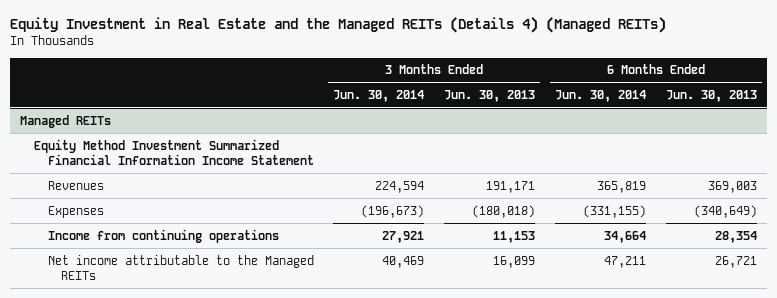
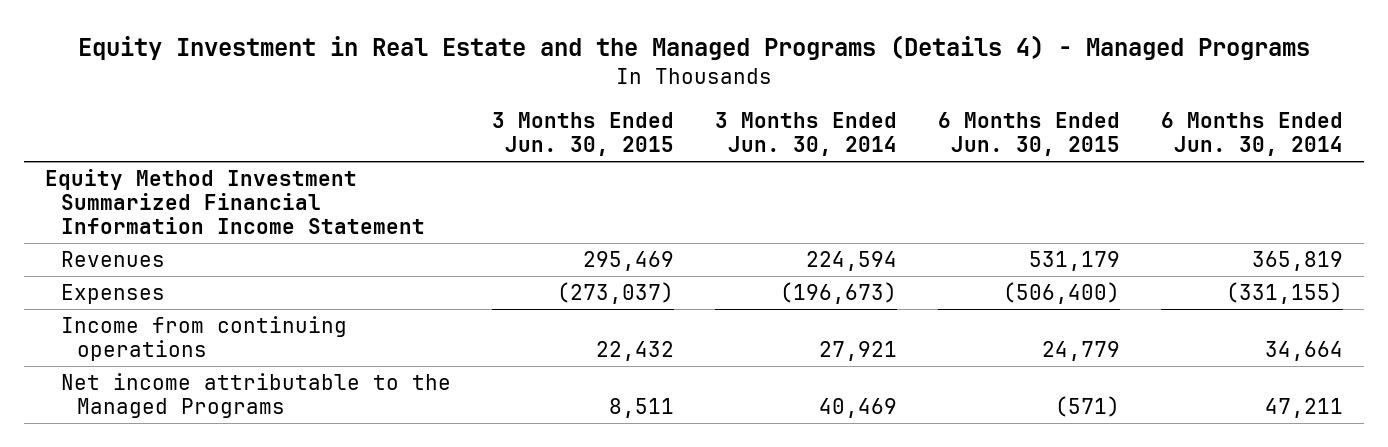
- Equity Investment in Real Estate and the Managed REITs (Details 4) (Managed REITs)
+ Equity Investment in Real Estate and the Managed Programs (Details 4) - Managed Programs
- | 3 Months Ended Jun. 30, 2014 | 3 Months Ended Jun. 30, 2013 | 6 Months Ended Jun. 30, 2014 | 6 Months Ended Jun. 30, 2013
+ | 3 Months Ended Jun. 30, 2015 | 3 Months Ended Jun. 30, 2014 | 6 Months Ended Jun. 30, 2015 | 6 Months Ended Jun. 30, 2014
- Managed REITs
- Net income attributable to the Managed REITs | 40,469 | 16,099 | 47,211 | 26,721
+ Net income attributable to the Managed Programs | 8,511 | 40,469 | (571) | 47,211

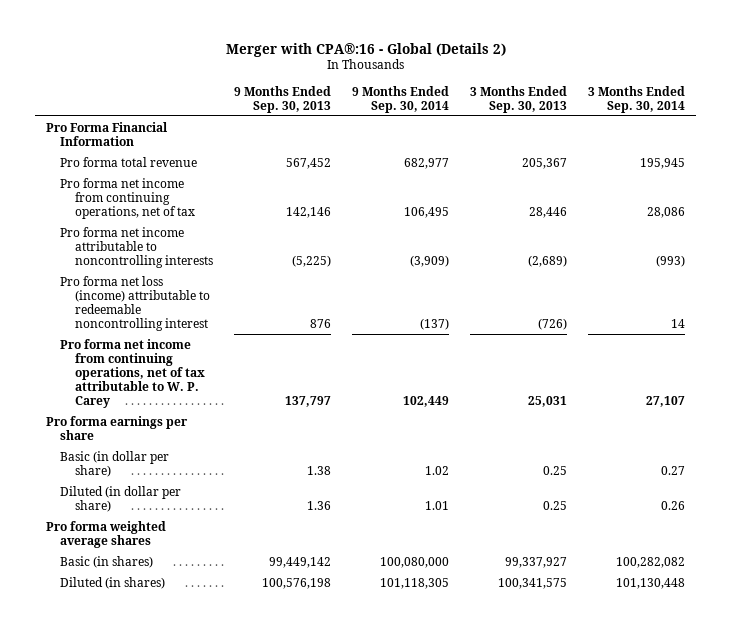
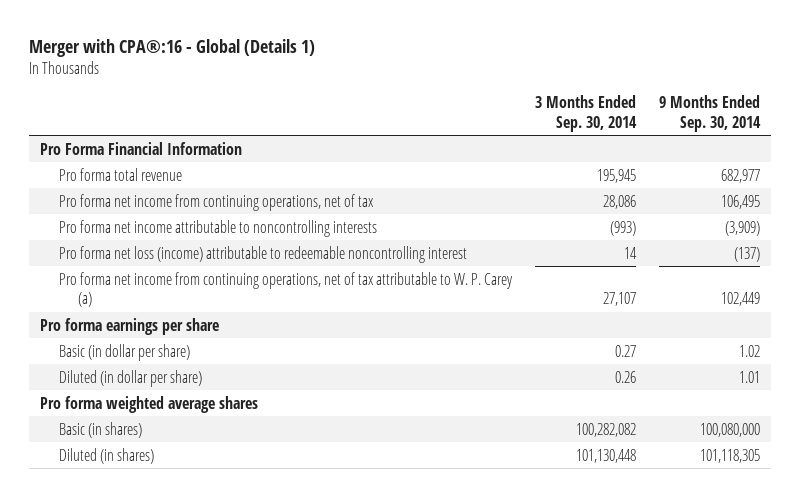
- Merger with CPA®:16 - Global (Details 2)
+ Merger with CPA®:16 - Global (Details 1)
- | 9 Months Ended Sep. 30, 2013 | 9 Months Ended Sep. 30, 2014 | 3 Months Ended Sep. 30, 2013 | 3 Months Ended Sep. 30, 2014
+ | 3 Months Ended Sep. 30, 2014 | 9 Months Ended Sep. 30, 2014
- Pro forma net income from continuing operations, net of tax attributable to W. P. Carey | 137,797 | 102,449 | 25,031 | 27,107
+ Pro forma net income from continuing operations, net of tax attributable to W. P. Carey (a) | 27,107 | 102,449

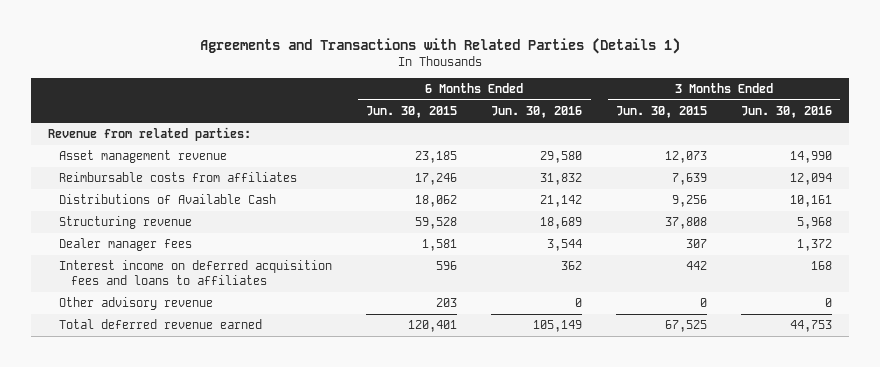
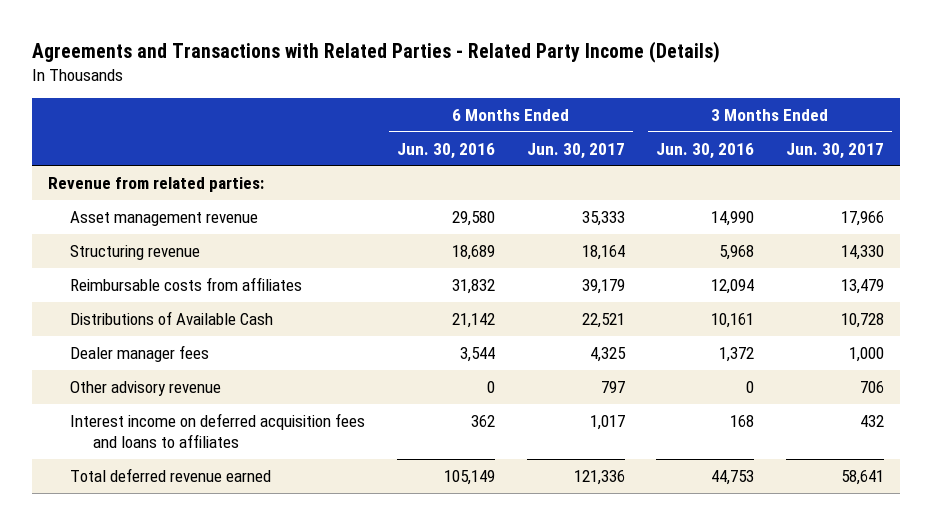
- Agreements and Transactions with Related Parties (Details 1)
+ Agreements and Transactions with Related Parties - Related Party Income (Details)
- | 6 Months Ended Jun. 30, 2015 | 6 Months Ended Jun. 30, 2016 | 3 Months Ended Jun. 30, 2015 | 3 Months Ended Jun. 30, 2016
+ | 6 Months Ended Jun. 30, 2016 | 6 Months Ended Jun. 30, 2017 | 3 Months Ended Jun. 30, 2016 | 3 Months Ended Jun. 30, 2017
moved up: Structuring revenue | 18,689 | 18,164 | 5,968 | 14,330
moved down: Interest income on deferred acquisition fees and loans to affiliates | 362 | 1,017 | 168 | 432

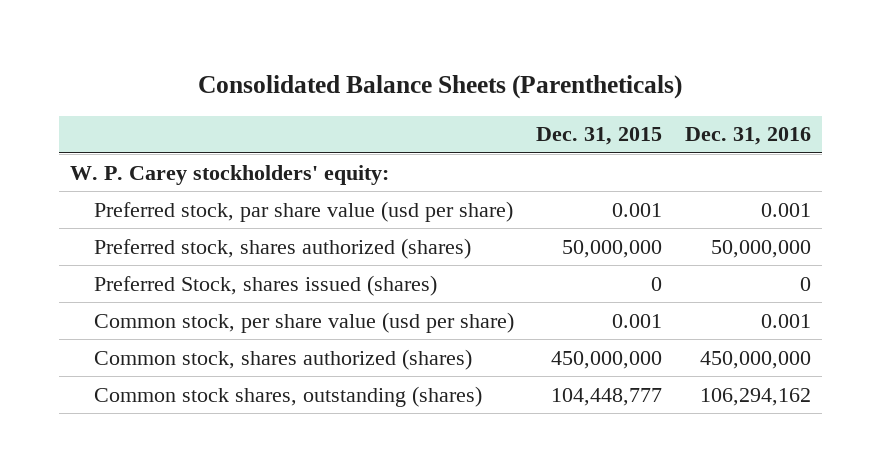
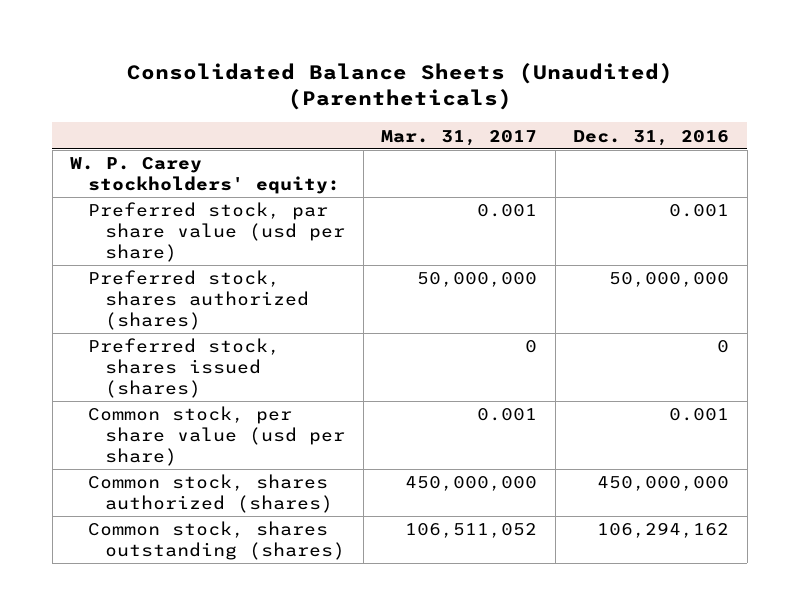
- Consolidated Balance Sheets (Parentheticals)
+ Consolidated Balance Sheets (Unaudited) (Parentheticals)
- | Dec. 31, 2015 | Dec. 31, 2016
+ | Mar. 31, 2017 | Dec. 31, 2016
- Preferred Stock, shares issued (shares) | 0 | 0
+ Preferred stock, shares issued (shares) | 0 | 0
- Common stock shares, outstanding (shares) | 104,448,777 | 106,294,162
+ Common stock, shares outstanding (shares) | 106,511,052 | 106,294,162

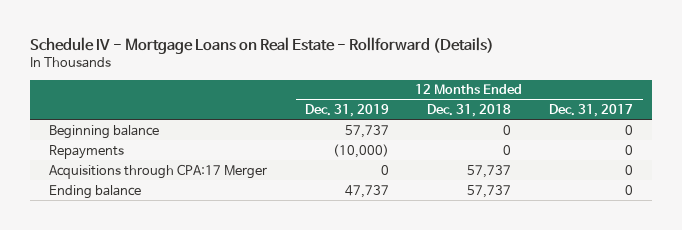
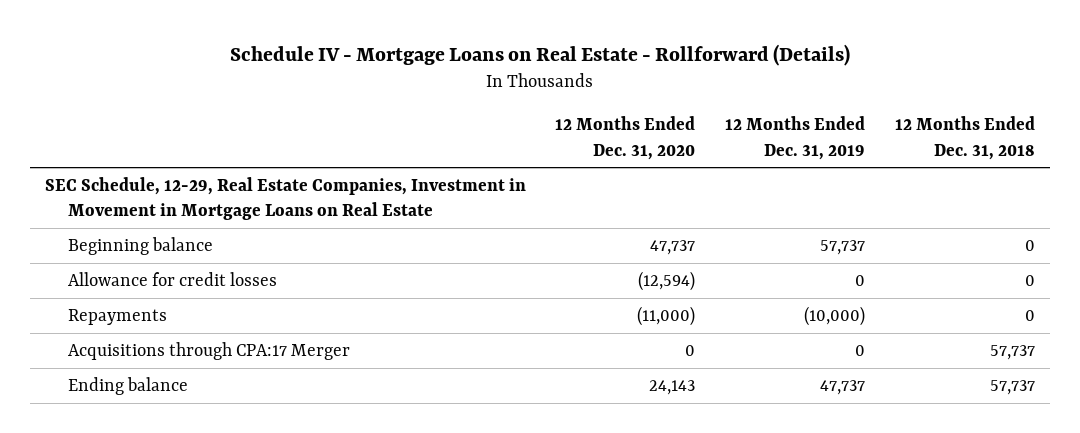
- | 12 Months Ended Dec. 31, 2019 | 12 Months Ended Dec. 31, 2018 | 12 Months Ended Dec. 31, 2017
+ | 12 Months Ended Dec. 31, 2020 | 12 Months Ended Dec. 31, 2019 | 12 Months Ended Dec. 31, 2018
+ SEC Schedule, 12-29, Real Estate Companies, Investment in Movement in Mortgage Loans on Real Estate
+ Allowance for credit losses | (12,594) | 0 | 0

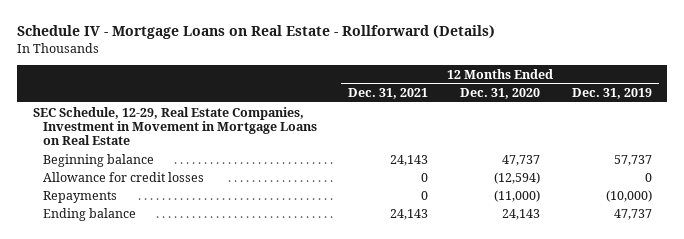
- | 12 Months Ended Dec. 31, 2020 | 12 Months Ended Dec. 31, 2019 | 12 Months Ended Dec. 31, 2018
+ | 12 Months Ended Dec. 31, 2021 | 12 Months Ended Dec. 31, 2020 | 12 Months Ended Dec. 31, 2019
- Acquisitions through CPA:17 Merger | 0 | 0 | 57,737

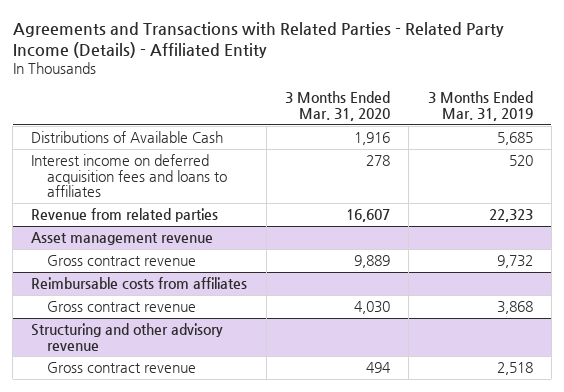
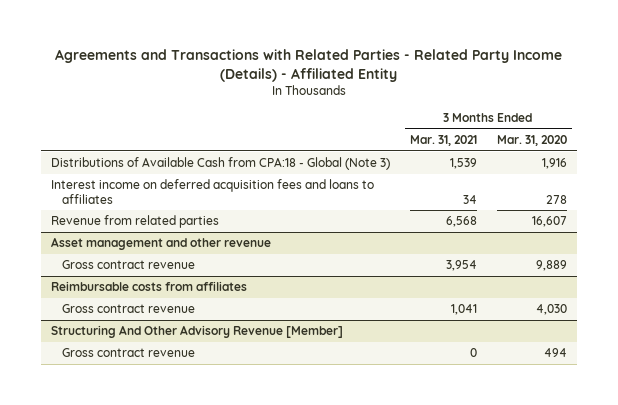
- | 3 Months Ended Mar. 31, 2020 | 3 Months Ended Mar. 31, 2019
+ | 3 Months Ended Mar. 31, 2021 | 3 Months Ended Mar. 31, 2020
- Distributions of Available Cash | 1,916 | 5,685
+ Distributions of Available Cash from CPA:18 - Global (Note 3) | 1,539 | 1,916
- Asset management revenue
+ Asset management and other revenue
- Structuring and other advisory revenue
+ Structuring And Other Advisory Revenue [Member]

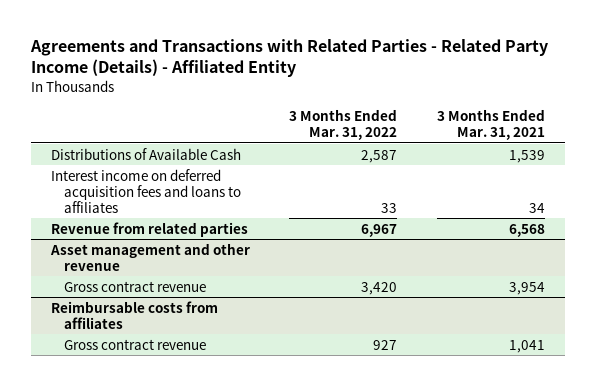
- | 3 Months Ended Mar. 31, 2021 | 3 Months Ended Mar. 31, 2020
+ | 3 Months Ended Mar. 31, 2022 | 3 Months Ended Mar. 31, 2021
- Distributions of Available Cash from CPA:18 - Global (Note 3) | 1,539 | 1,916
+ Distributions of Available Cash | 2,587 | 1,539
- Structuring And Other Advisory Revenue [Member]
- Gross contract revenue | 0 | 494

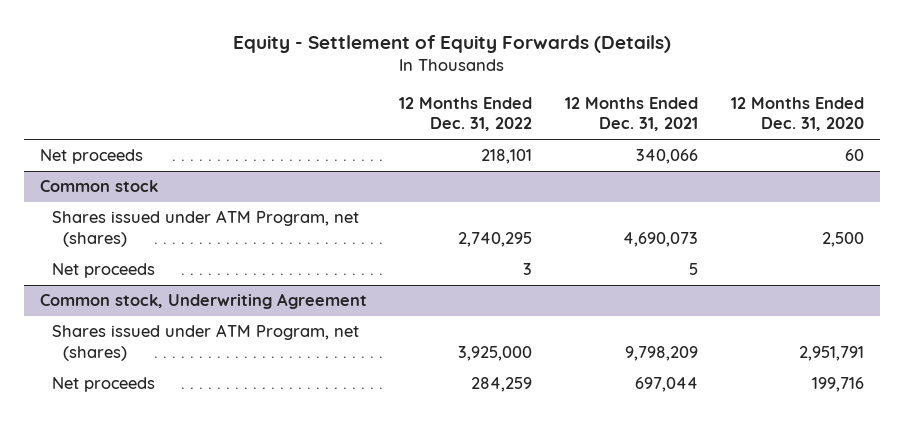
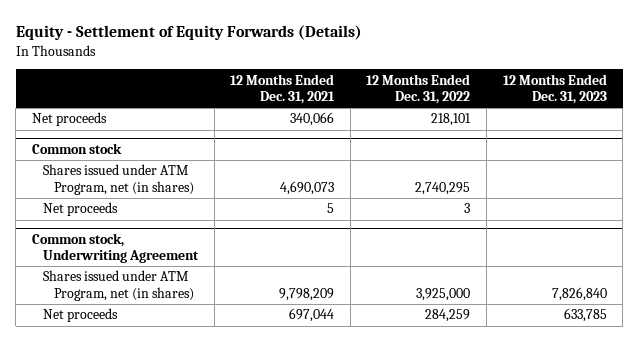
- | 12 Months Ended Dec. 31, 2022 | 12 Months Ended Dec. 31, 2021 | 12 Months Ended Dec. 31, 2020
+ | 12 Months Ended Dec. 31, 2021 | 12 Months Ended Dec. 31, 2022 | 12 Months Ended Dec. 31, 2023
@ Common stock
- Shares issued under ATM Program, net (shares) | 2,740,295 | 4,690,073 | 2,500
+ Shares issued under ATM Program, net (in shares) | 4,690,073 | 2,740,295 |
@ Common stock, Underwriting Agreement
- Shares issued under ATM Program, net (shares) | 3,925,000 | 9,798,209 | 2,951,791
+ Shares issued under ATM Program, net (in shares) | 9,798,209 | 3,925,000 | 7,826,840

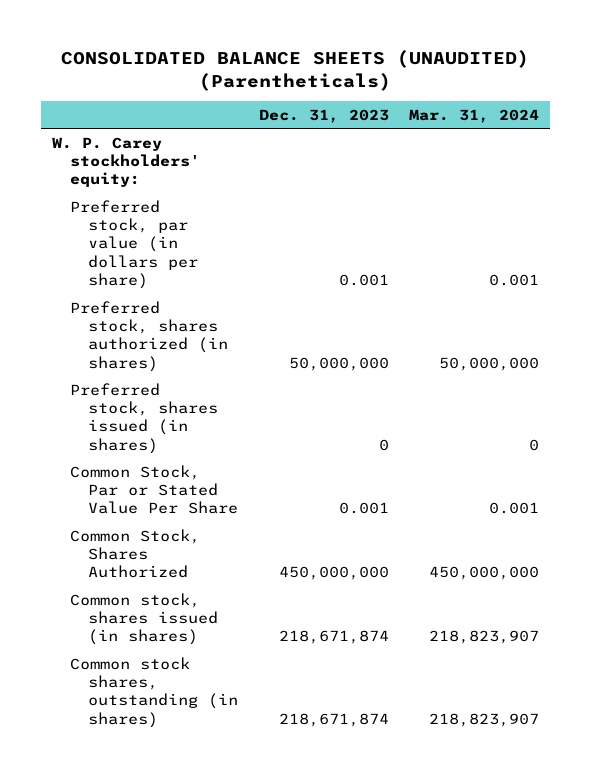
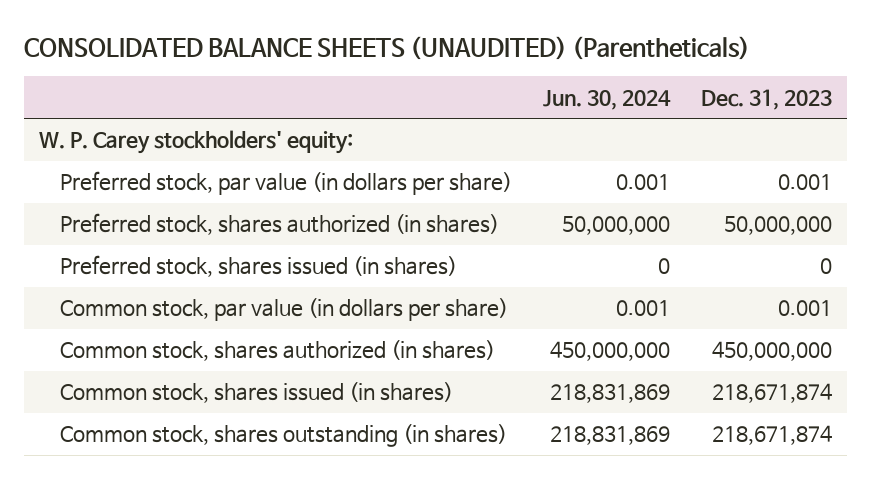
- | Dec. 31, 2023 | Mar. 31, 2024
+ | Jun. 30, 2024 | Dec. 31, 2023
- Common Stock, Par or Stated Value Per Share | 0.001 | 0.001
- Common Stock, Shares Authorized | 450,000,000 | 450,000,000
+ Common stock, par value (in dollars per share) | 0.001 | 0.001
+ Common stock, shares authorized (in shares) | 450,000,000 | 450,000,000
- Common stock shares, outstanding (in shares) | 218,671,874 | 218,823,907
+ Common stock, shares outstanding (in shares) | 218,831,869 | 218,671,874

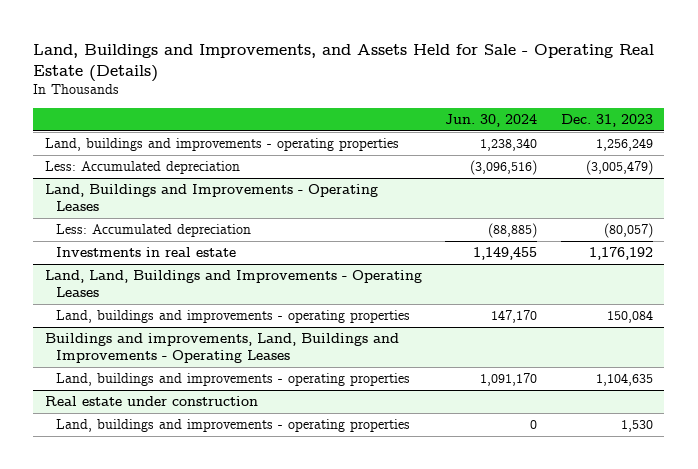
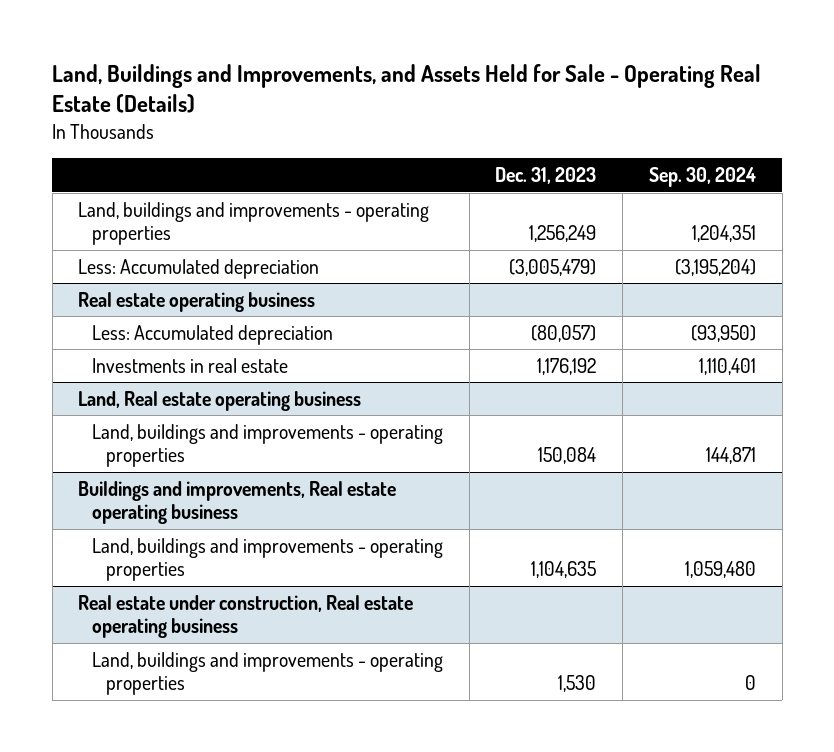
- | Jun. 30, 2024 | Dec. 31, 2023
+ | Dec. 31, 2023 | Sep. 30, 2024
- Land, Buildings and Improvements - Operating Leases
+ Real estate operating business
- Land, Land, Buildings and Improvements - Operating Leases
+ Land, Real estate operating business
- Buildings and improvements, Land, Buildings and Improvements - Operating Leases
+ Buildings and improvements, Real estate operating business
- Real estate under construction
+ Real estate under construction, Real estate operating business

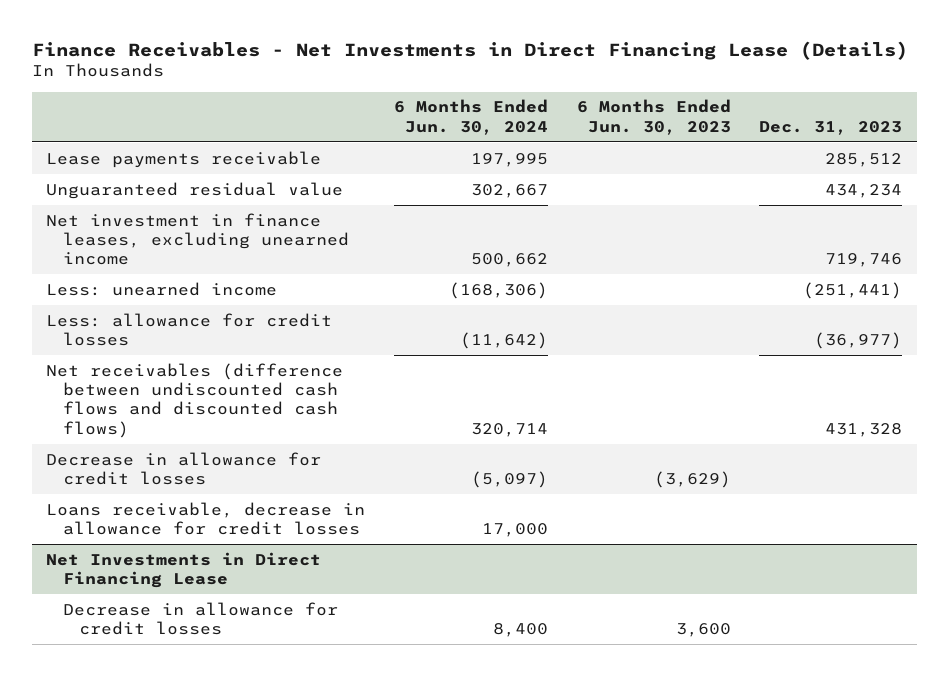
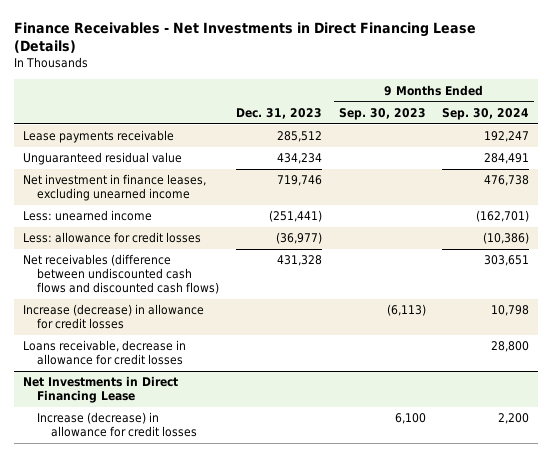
- | 6 Months Ended Jun. 30, 2024 | 6 Months Ended Jun. 30, 2023 | Dec. 31, 2023
+ | Dec. 31, 2023 | 9 Months Ended Sep. 30, 2023 | 9 Months Ended Sep. 30, 2024
- Decrease in allowance for credit losses | (5,097) | (3,629) |
+ Increase (decrease) in allowance for credit losses | | (6,113) | 10,798
@ Net Investments in Direct Financing Lease
- Decrease in allowance for credit losses | 8,400 | 3,600 |
+ Increase (decrease) in allowance for credit losses | | 6,100 | 2,200

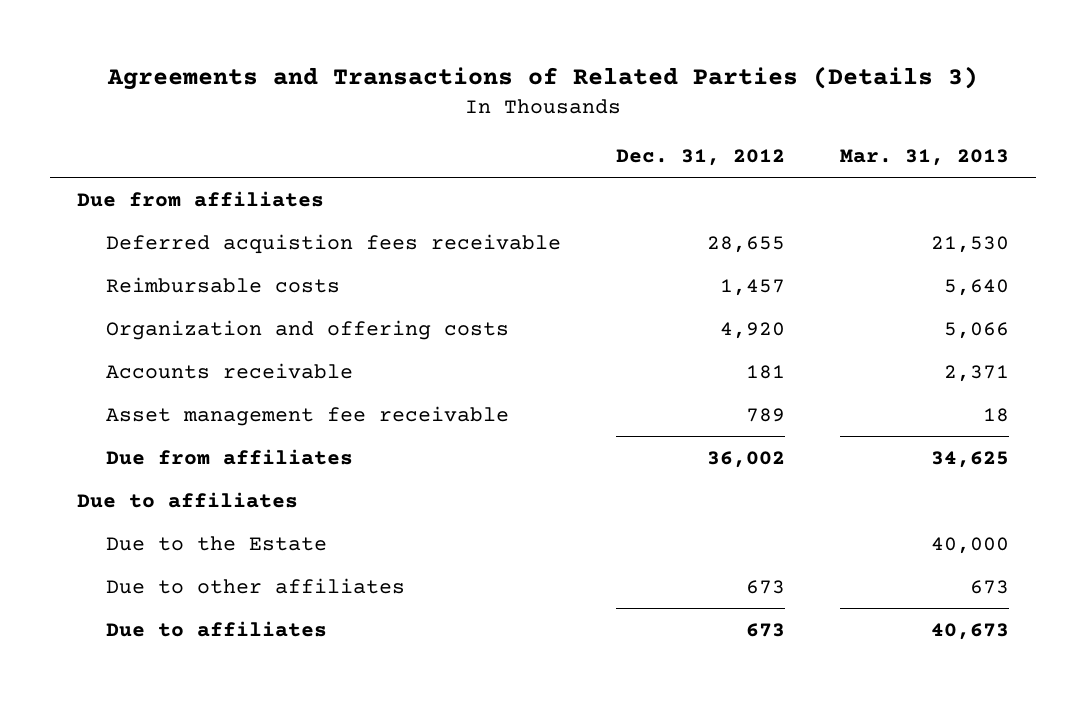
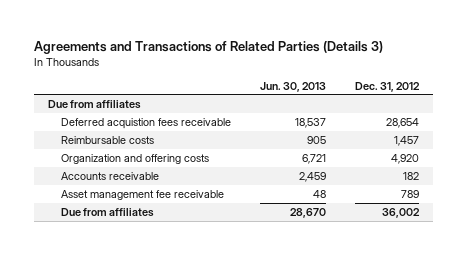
- | Dec. 31, 2012 | Mar. 31, 2013
+ | Jun. 30, 2013 | Dec. 31, 2012
- Deferred acquistion fees receivable | 28,655 | 21,530
+ Deferred acquistion fees receivable | 18,537 | 28,654
- Accounts receivable | 181 | 2,371
+ Accounts receivable | 2,459 | 182
- Due to affiliates
- Due to the Estate | | 40,000
- Due to other affiliates | 673 | 673
- Due to affiliates | 673 | 40,673

